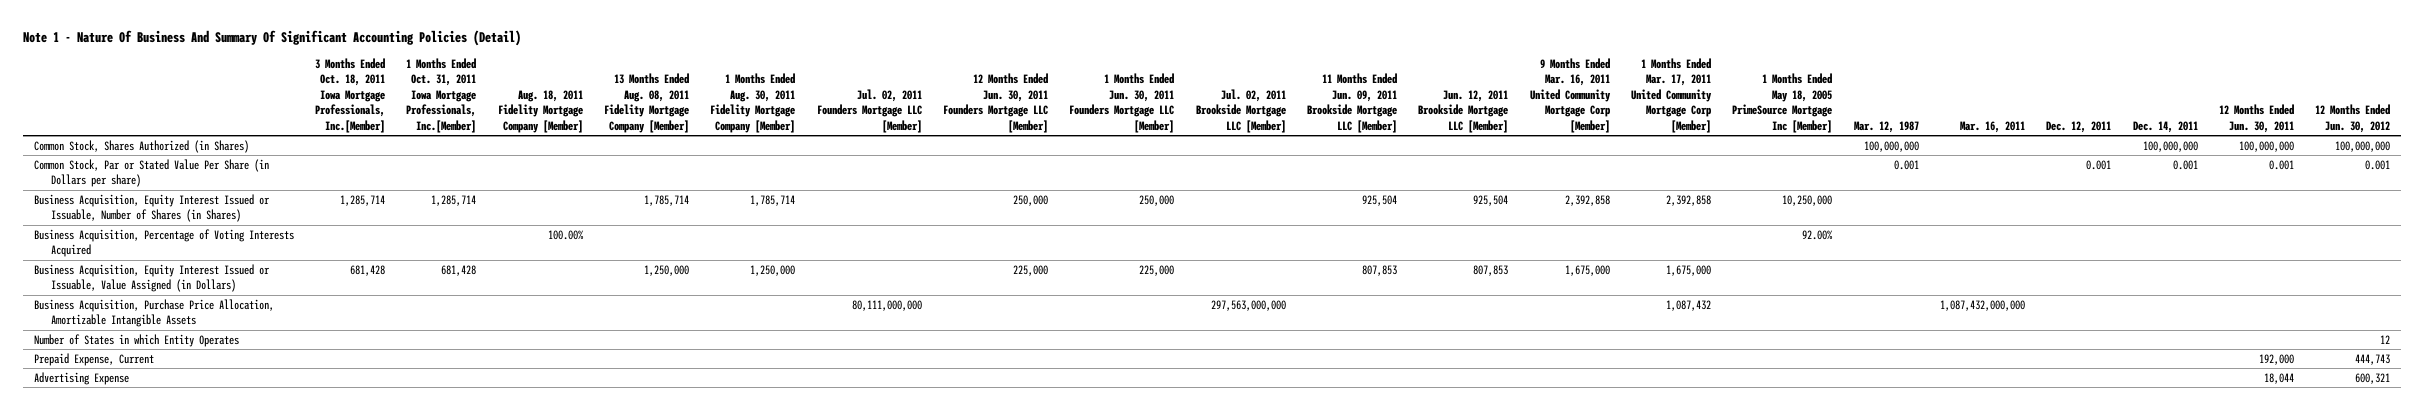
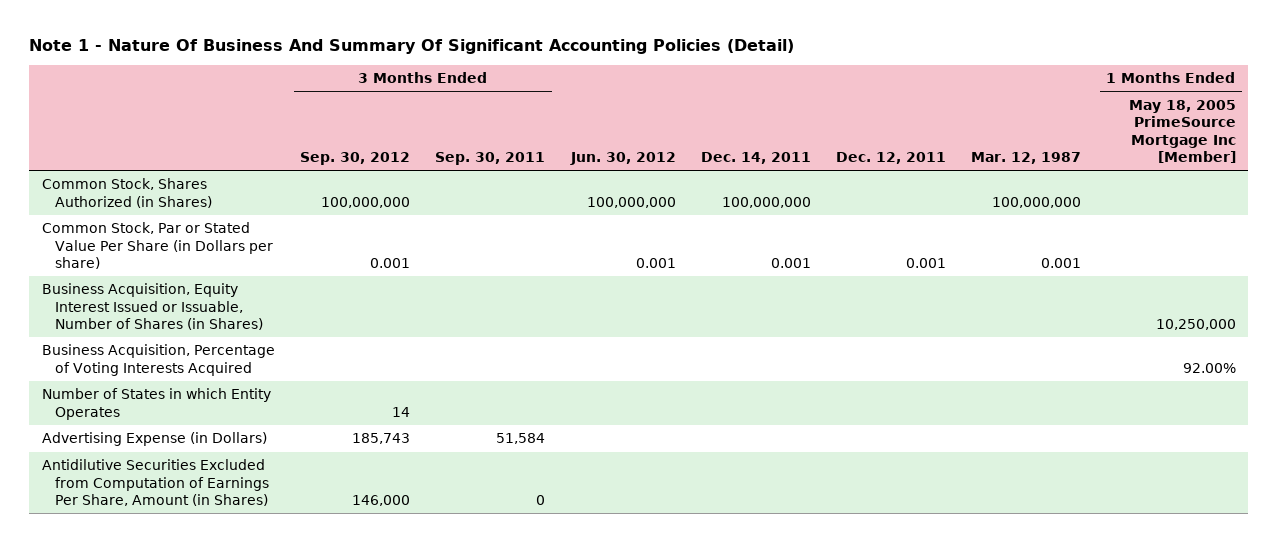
- | 3 Months Ended Oct. 18, 2011 Iowa Mortgage Professionals, Inc.[Member] | 1 Months Ended Oct. 31, 2011 Iowa Mortgage Professionals, Inc.[Member] | Aug. 18, 2011 Fidelity Mortgage Company [Member] | 13 Months Ended Aug. 08, 2011 Fidelity Mortgage Company [Member] | 1 Months Ended Aug. 30, 2011 Fidelity Mortgage Company [Member] | Jul. 02, 2011 Founders Mortgage LLC [Member] | 12 Months Ended Jun. 30, 2011 Founders Mortgage LLC [Member] | 1 Months Ended Jun. 30, 2011 Founders Mortgage LLC [Member] | Jul. 02, 2011 Brookside Mortgage LLC [Member] | 11 Months Ended Jun. 09, 2011 Brookside Mortgage LLC [Member] | Jun. 12, 2011 Brookside Mortgage LLC [Member] | 9 Months Ended Mar. 16, 2011 United Community Mortgage Corp [Member] | 1 Months Ended Mar. 17, 2011 United Community Mortgage Corp [Member] | 1 Months Ended May 18, 2005 PrimeSource Mortgage Inc [Member] | Mar. 12, 1987 | Mar. 16, 2011 | Dec. 12, 2011 | Dec. 14, 2011 | 12 Months Ended Jun. 30, 2011 | 12 Months Ended Jun. 30, 2012
+ | 3 Months Ended Sep. 30, 2012 | 3 Months Ended Sep. 30, 2011 | Jun. 30, 2012 | Dec. 14, 2011 | Dec. 12, 2011 | Mar. 12, 1987 | 1 Months Ended May 18, 2005 PrimeSource Mortgage Inc [Member]
- Business Acquisition, Equity Interest Issued or Issuable, Value Assigned (in Dollars) | 681,428 | 681,428 | | 1,250,000 | 1,250,000 | | 225,000 | 225,000 | | 807,853 | 807,853 | 1,675,000 | 1,675,000 | | | | | | |
- Business Acquisition, Purchase Price Allocation, Amortizable Intangible Assets | | | | | | 80,111,000,000 | | | 297,563,000,000 | | | | 1,087,432 | | | 1,087,432,000,000 | | | |
- Prepaid Expense, Current | | | | | | | | | | | | | | | | | | | 192,000 | 444,743
- Advertising Expense | | | | | | | | | | | | | | | | | | | 18,044 | 600,321
+ Advertising Expense (in Dollars) | 185,743 | 51,584 | | | | |
+ Antidilutive Securities Excluded from Computation of Earnings Per Share, Amount (in Shares) | 146,000 | 0 | | | | |

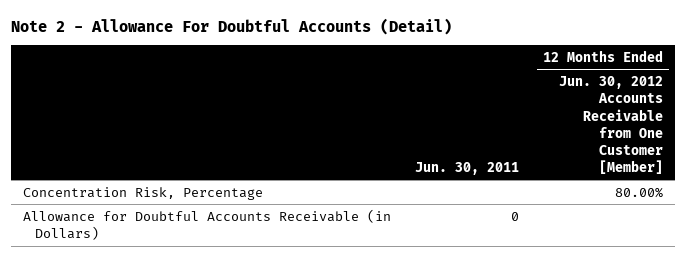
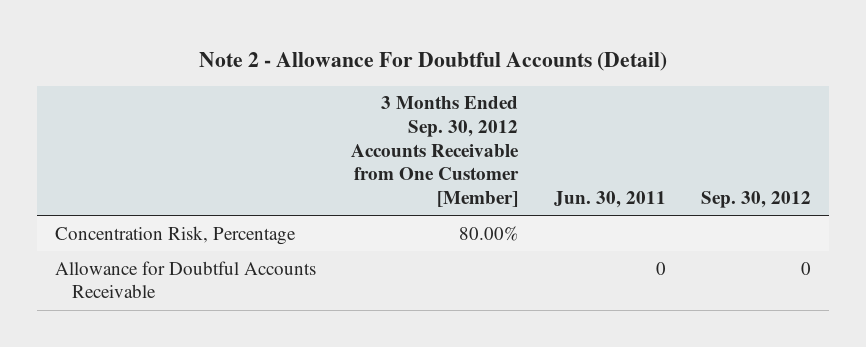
- | Jun. 30, 2011 | 12 Months Ended Jun. 30, 2012 Accounts Receivable from One Customer [Member]
+ | 3 Months Ended Sep. 30, 2012 Accounts Receivable from One Customer [Member] | Jun. 30, 2011 | Sep. 30, 2012
- Allowance for Doubtful Accounts Receivable (in Dollars) | 0 |
+ Allowance for Doubtful Accounts Receivable | | 0 | 0

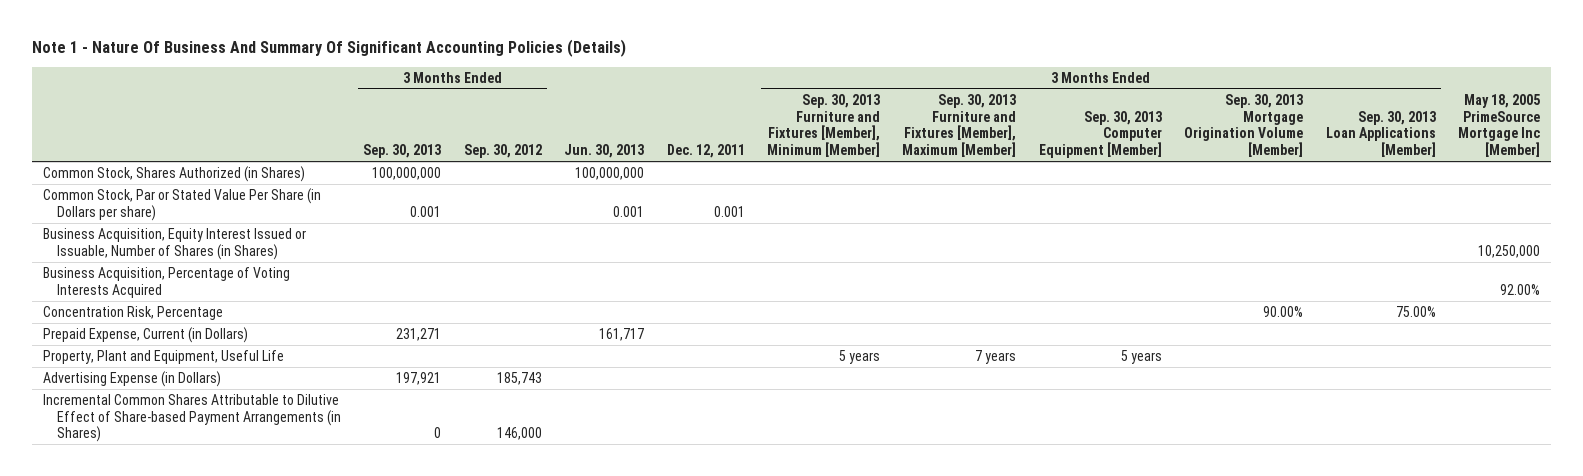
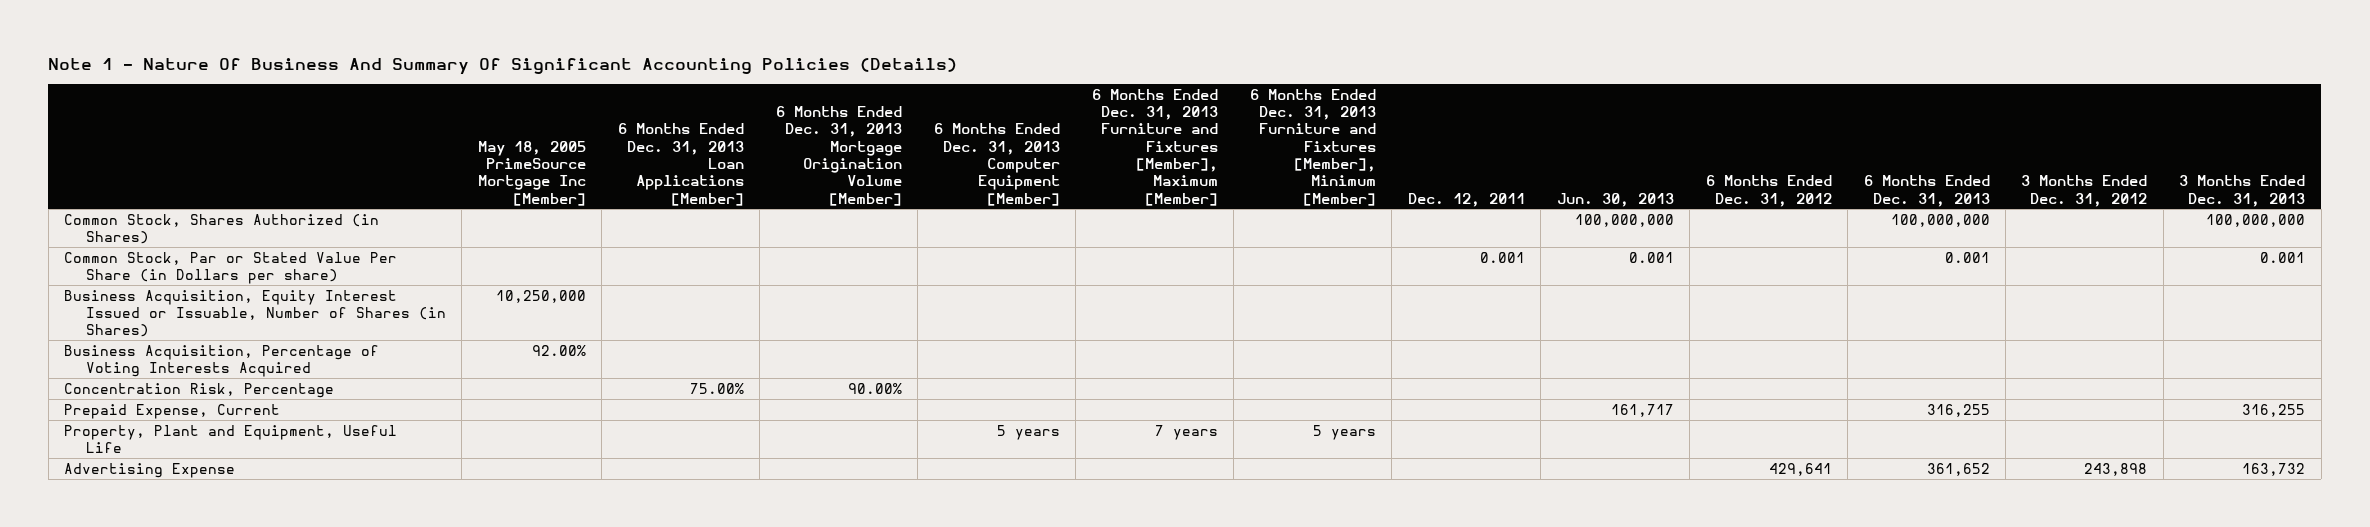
- | 3 Months Ended Sep. 30, 2013 | 3 Months Ended Sep. 30, 2012 | Jun. 30, 2013 | Dec. 12, 2011 | 3 Months Ended Sep. 30, 2013 Furniture and Fixtures [Member], Minimum [Member] | 3 Months Ended Sep. 30, 2013 Furniture and Fixtures [Member], Maximum [Member] | 3 Months Ended Sep. 30, 2013 Computer Equipment [Member] | 3 Months Ended Sep. 30, 2013 Mortgage Origination Volume [Member] | 3 Months Ended Sep. 30, 2013 Loan Applications [Member] | May 18, 2005 PrimeSource Mortgage Inc [Member]
+ | May 18, 2005 PrimeSource Mortgage Inc [Member] | 6 Months Ended Dec. 31, 2013 Loan Applications [Member] | 6 Months Ended Dec. 31, 2013 Mortgage Origination Volume [Member] | 6 Months Ended Dec. 31, 2013 Computer Equipment [Member] | 6 Months Ended Dec. 31, 2013 Furniture and Fixtures [Member], Maximum [Member] | 6 Months Ended Dec. 31, 2013 Furniture and Fixtures [Member], Minimum [Member] | Dec. 12, 2011 | Jun. 30, 2013 | 6 Months Ended Dec. 31, 2012 | 6 Months Ended Dec. 31, 2013 | 3 Months Ended Dec. 31, 2012 | 3 Months Ended Dec. 31, 2013
- Prepaid Expense, Current (in Dollars) | 231,271 | | 161,717 | | | | | | |
+ Prepaid Expense, Current | | | | | | | | 161,717 | | 316,255 | | 316,255
- Advertising Expense (in Dollars) | 197,921 | 185,743 | | | | | | | |
- Incremental Common Shares Attributable to Dilutive Effect of Share-based Payment Arrangements (in Shares) | 0 | 146,000 | | | | | | | |
+ Advertising Expense | | | | | | | | | 429,641 | 361,652 | 243,898 | 163,732

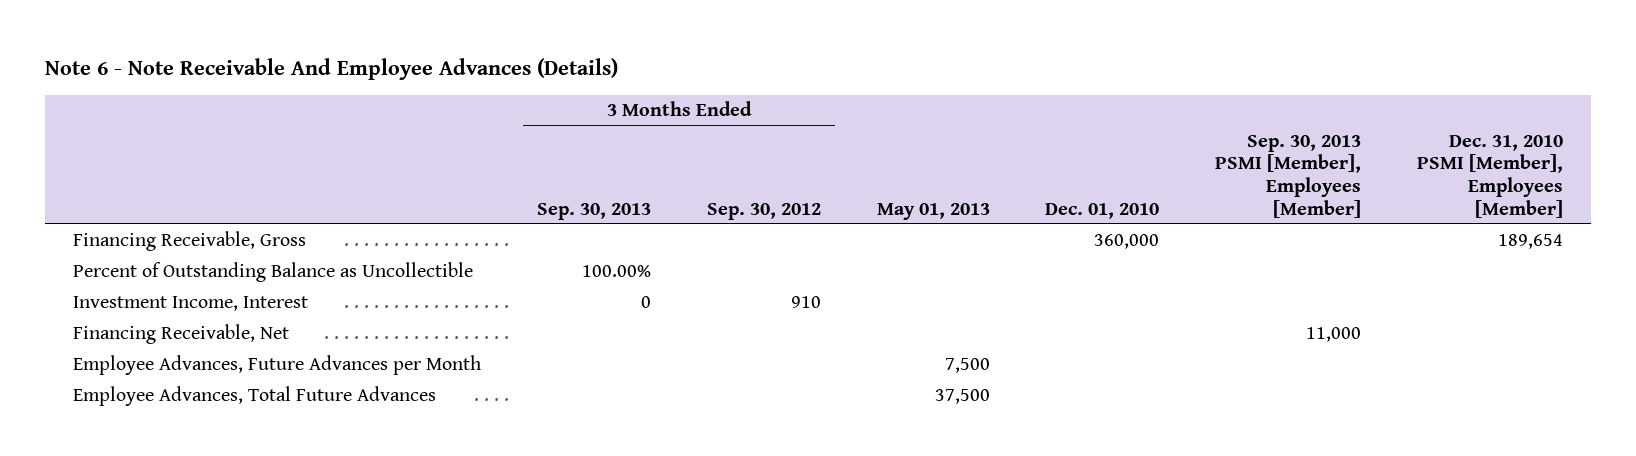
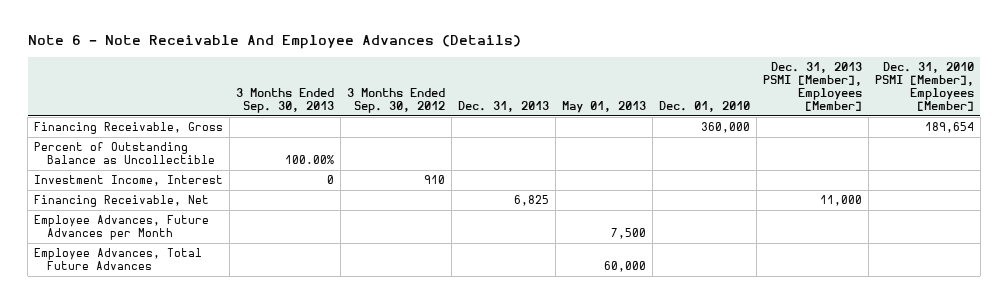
- | 3 Months Ended Sep. 30, 2013 | 3 Months Ended Sep. 30, 2012 | May 01, 2013 | Dec. 01, 2010 | Sep. 30, 2013 PSMI [Member], Employees [Member] | Dec. 31, 2010 PSMI [Member], Employees [Member]
+ | 3 Months Ended Sep. 30, 2013 | 3 Months Ended Sep. 30, 2012 | Dec. 31, 2013 | May 01, 2013 | Dec. 01, 2010 | Dec. 31, 2013 PSMI [Member], Employees [Member] | Dec. 31, 2010 PSMI [Member], Employees [Member]
- Employee Advances, Total Future Advances | | | 37,500 | | |
+ Employee Advances, Total Future Advances | | | | 60,000 | | |

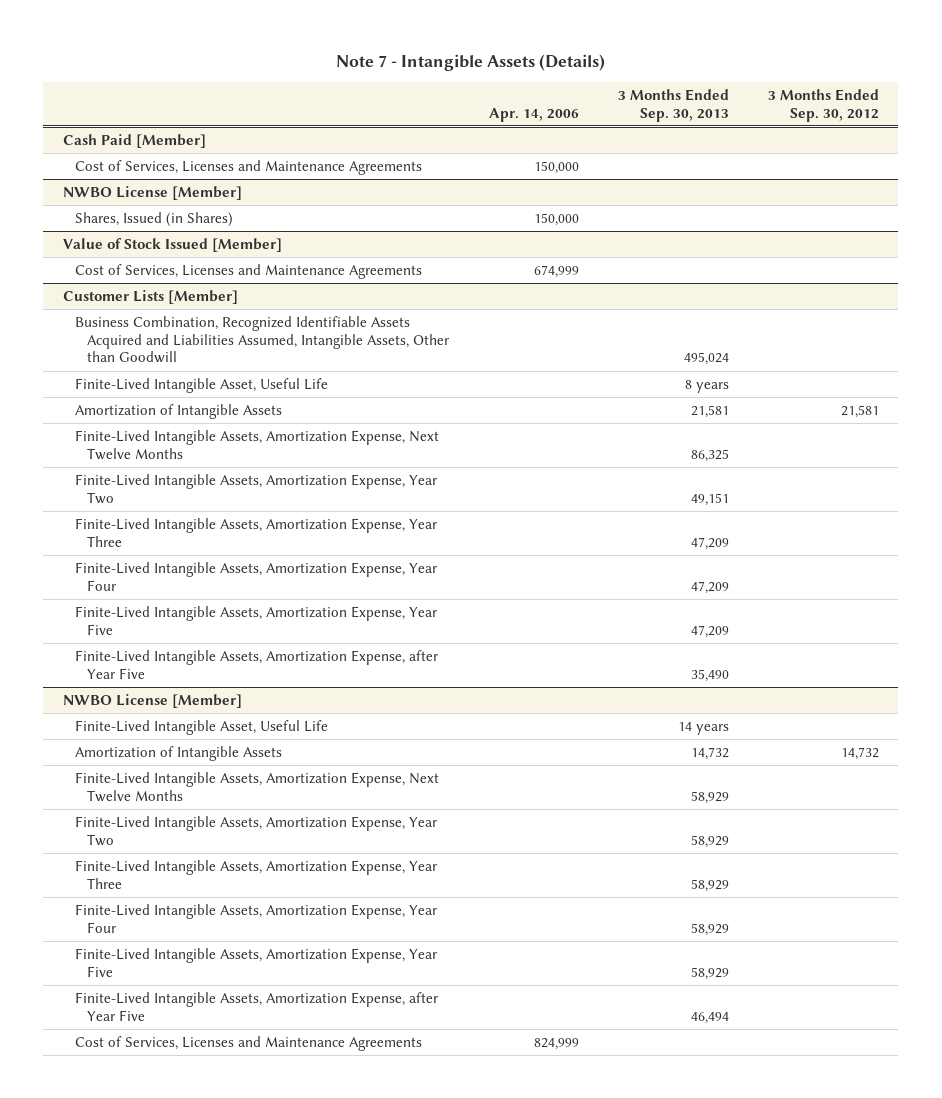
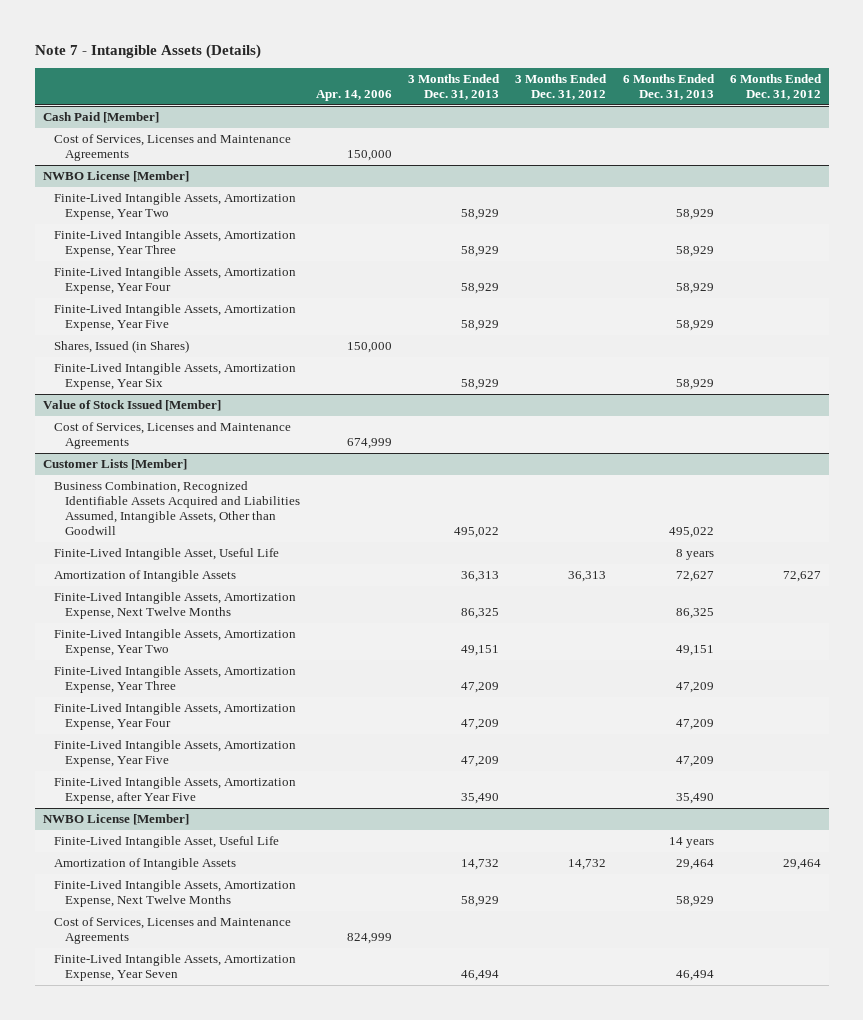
- | Apr. 14, 2006 | 3 Months Ended Sep. 30, 2013 | 3 Months Ended Sep. 30, 2012
+ | Apr. 14, 2006 | 3 Months Ended Dec. 31, 2013 | 3 Months Ended Dec. 31, 2012 | 6 Months Ended Dec. 31, 2013 | 6 Months Ended Dec. 31, 2012
@ NWBO License [Member]
moved up: Finite-Lived Intangible Assets, Amortization Expense, Year Two | | 58,929 | | 58,929 |
moved up: Finite-Lived Intangible Assets, Amortization Expense, Year Three | | 58,929 | | 58,929 |
moved up: Finite-Lived Intangible Assets, Amortization Expense, Year Four | | 58,929 | | 58,929 |
moved up: Finite-Lived Intangible Assets, Amortization Expense, Year Five | | 58,929 | | 58,929 |
+ Finite-Lived Intangible Assets, Amortization Expense, Year Six | | 58,929 | | 58,929 |
- Finite-Lived Intangible Assets, Amortization Expense, after Year Five | | 46,494 |
+ Finite-Lived Intangible Assets, Amortization Expense, Year Seven | | 46,494 | | 46,494 |

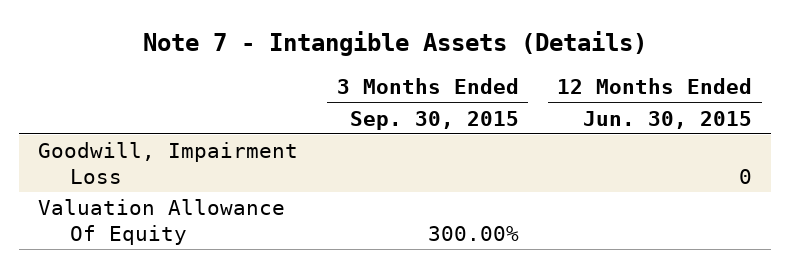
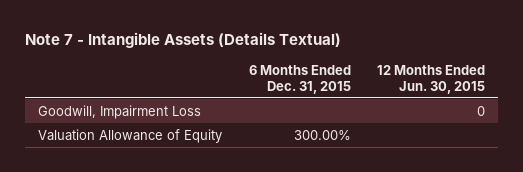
- Note 7 - Intangible Assets (Details)
+ Note 7 - Intangible Assets (Details Textual)
- | 3 Months Ended Sep. 30, 2015 | 12 Months Ended Jun. 30, 2015
+ | 6 Months Ended Dec. 31, 2015 | 12 Months Ended Jun. 30, 2015
- Valuation Allowance Of Equity | 300.00% |
+ Valuation Allowance of Equity | 300.00% |

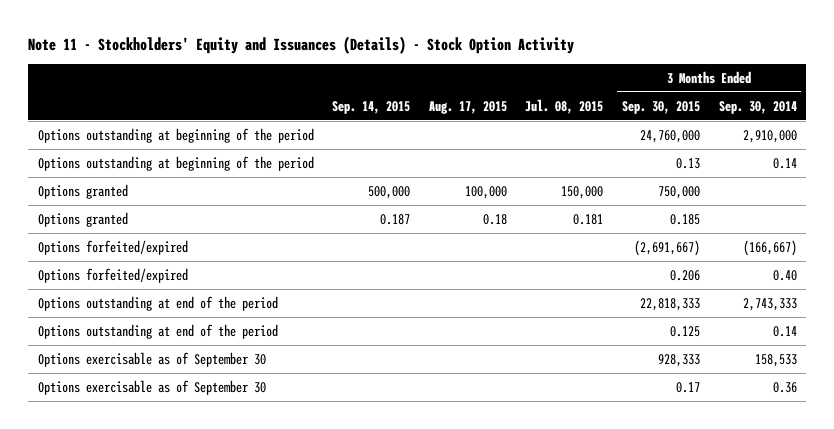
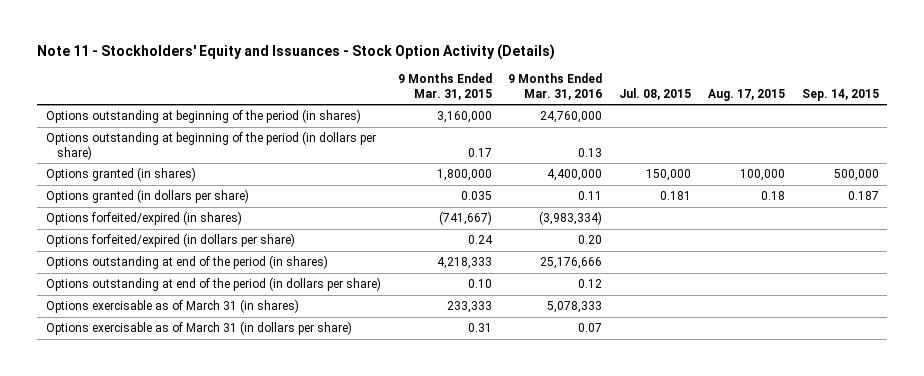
- Note 11 - Stockholders' Equity and Issuances (Details) - Stock Option Activity
+ Note 11 - Stockholders' Equity and Issuances - Stock Option Activity (Details)
- | Sep. 14, 2015 | Aug. 17, 2015 | Jul. 08, 2015 | 3 Months Ended Sep. 30, 2015 | 3 Months Ended Sep. 30, 2014
+ | 9 Months Ended Mar. 31, 2015 | 9 Months Ended Mar. 31, 2016 | Jul. 08, 2015 | Aug. 17, 2015 | Sep. 14, 2015
- Options outstanding at beginning of the period | | | | 24,760,000 | 2,910,000
- Options outstanding at beginning of the period | | | | 0.13 | 0.14
- Options granted | 500,000 | 100,000 | 150,000 | 750,000 |
- Options granted | 0.187 | 0.18 | 0.181 | 0.185 |
- Options forfeited/expired | | | | (2,691,667) | (166,667)
- Options forfeited/expired | | | | 0.206 | 0.40
- Options outstanding at end of the period | | | | 22,818,333 | 2,743,333
- Options outstanding at end of the period | | | | 0.125 | 0.14
- Options exercisable as of September 30 | | | | 928,333 | 158,533
- Options exercisable as of September 30 | | | | 0.17 | 0.36
+ Options outstanding at beginning of the period (in shares) | 3,160,000 | 24,760,000 | | |
+ Options outstanding at beginning of the period (in dollars per share) | 0.17 | 0.13 | | |
+ Options granted (in shares) | 1,800,000 | 4,400,000 | 150,000 | 100,000 | 500,000
+ Options granted (in dollars per share) | 0.035 | 0.11 | 0.181 | 0.18 | 0.187
+ Options forfeited/expired (in shares) | (741,667) | (3,983,334) | | |
+ Options forfeited/expired (in dollars per share) | 0.24 | 0.20 | | |
+ Options outstanding at end of the period (in shares) | 4,218,333 | 25,176,666 | | |
+ Options outstanding at end of the period (in dollars per share) | 0.10 | 0.12 | | |
+ Options exercisable as of March 31 (in shares) | 233,333 | 5,078,333 | | |
+ Options exercisable as of March 31 (in dollars per share) | 0.31 | 0.07 | | |

